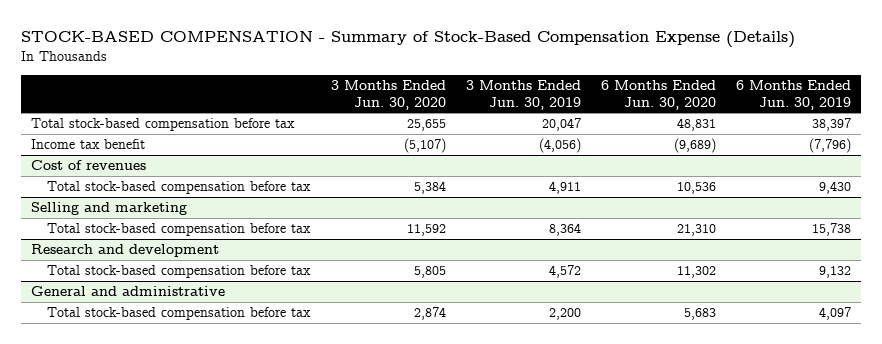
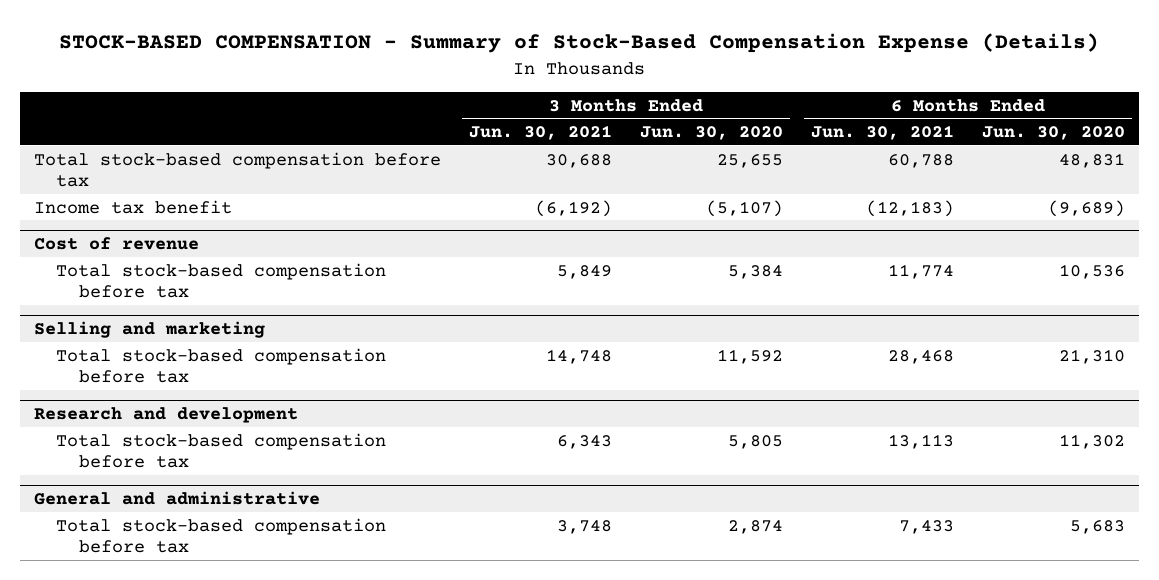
- | 3 Months Ended Jun. 30, 2020 | 3 Months Ended Jun. 30, 2019 | 6 Months Ended Jun. 30, 2020 | 6 Months Ended Jun. 30, 2019
+ | 3 Months Ended Jun. 30, 2021 | 3 Months Ended Jun. 30, 2020 | 6 Months Ended Jun. 30, 2021 | 6 Months Ended Jun. 30, 2020
- Cost of revenues
+ Cost of revenue

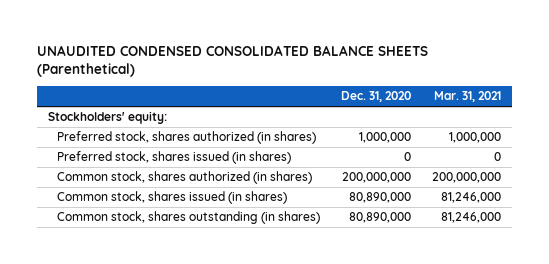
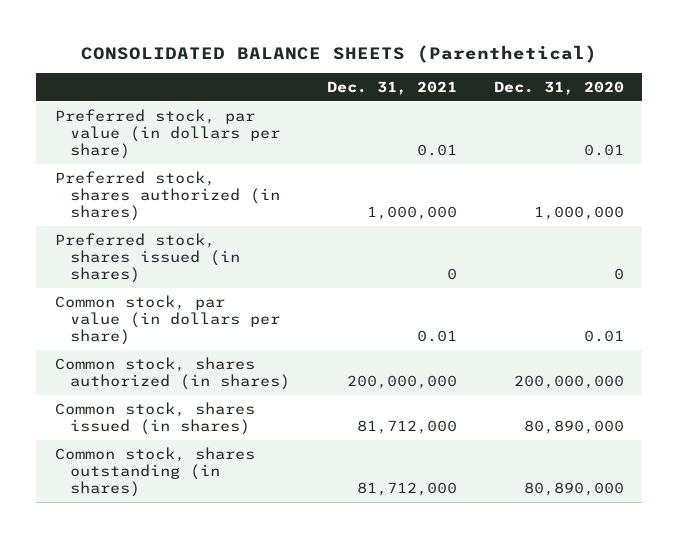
- UNAUDITED CONDENSED CONSOLIDATED BALANCE SHEETS (Parenthetical)
+ CONSOLIDATED BALANCE SHEETS (Parenthetical)
- | Dec. 31, 2020 | Mar. 31, 2021
+ | Dec. 31, 2021 | Dec. 31, 2020
- Stockholders' equity:
+ Preferred stock, par value (in dollars per share) | 0.01 | 0.01
+ Common stock, par value (in dollars per share) | 0.01 | 0.01

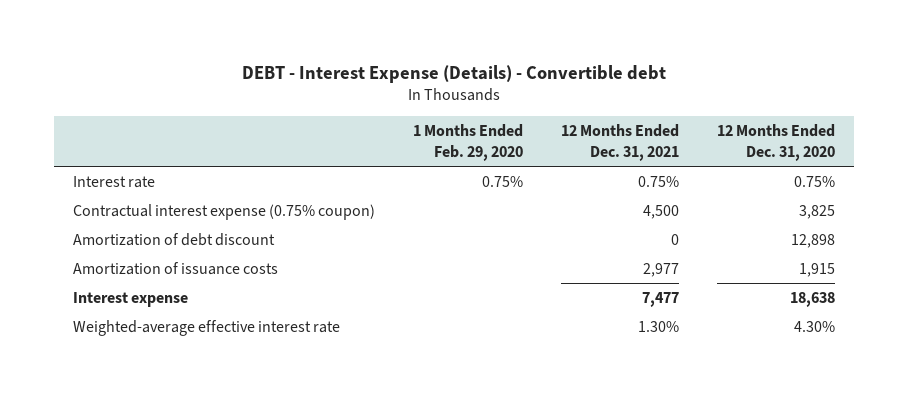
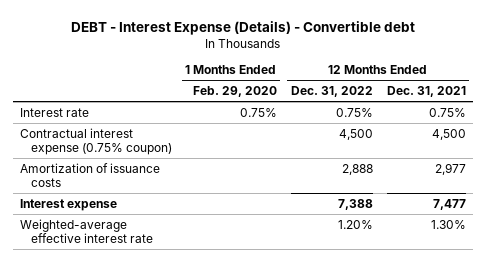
- | 1 Months Ended Feb. 29, 2020 | 12 Months Ended Dec. 31, 2021 | 12 Months Ended Dec. 31, 2020
+ | 1 Months Ended Feb. 29, 2020 | 12 Months Ended Dec. 31, 2022 | 12 Months Ended Dec. 31, 2021
- Amortization of debt discount | | 0 | 12,898

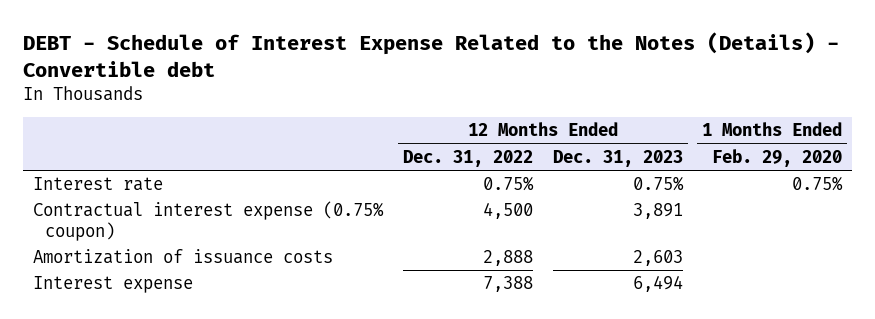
- DEBT - Interest Expense (Details) - Convertible debt
+ DEBT - Schedule of Interest Expense Related to the Notes (Details) - Convertible debt
- | 1 Months Ended Feb. 29, 2020 | 12 Months Ended Dec. 31, 2022 | 12 Months Ended Dec. 31, 2021
+ | 12 Months Ended Dec. 31, 2022 | 12 Months Ended Dec. 31, 2023 | 1 Months Ended Feb. 29, 2020
- Weighted-average effective interest rate | | 1.20% | 1.30%

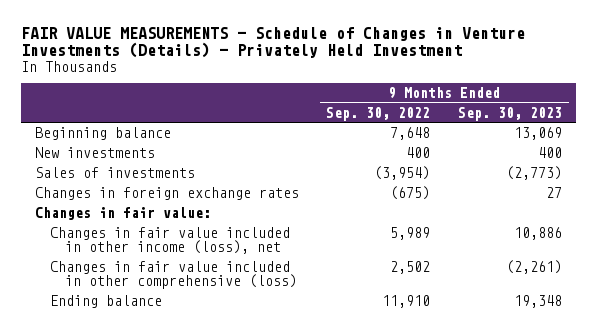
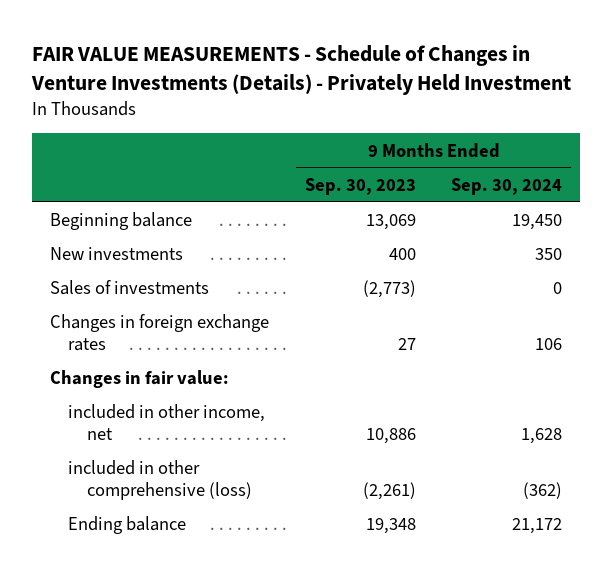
- | 9 Months Ended Sep. 30, 2022 | 9 Months Ended Sep. 30, 2023
+ | 9 Months Ended Sep. 30, 2023 | 9 Months Ended Sep. 30, 2024
- Changes in fair value included in other income (loss), net | 5,989 | 10,886
- Changes in fair value included in other comprehensive (loss) | 2,502 | (2,261)
+ included in other income, net | 10,886 | 1,628
+ included in other comprehensive (loss) | (2,261) | (362)

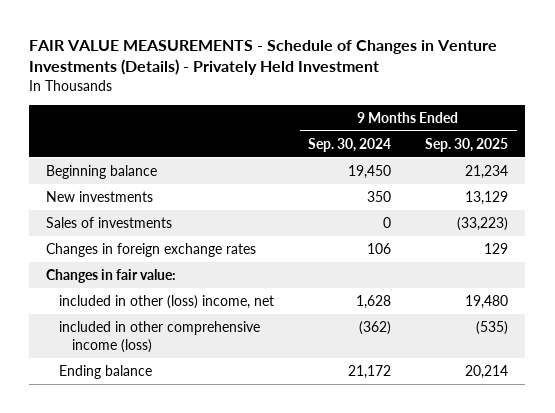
- | 9 Months Ended Sep. 30, 2023 | 9 Months Ended Sep. 30, 2024
+ | 9 Months Ended Sep. 30, 2024 | 9 Months Ended Sep. 30, 2025
- included in other income, net | 10,886 | 1,628
- included in other comprehensive (loss) | (2,261) | (362)
+ included in other (loss) income, net | 1,628 | 19,480
+ included in other comprehensive income (loss) | (362) | (535)

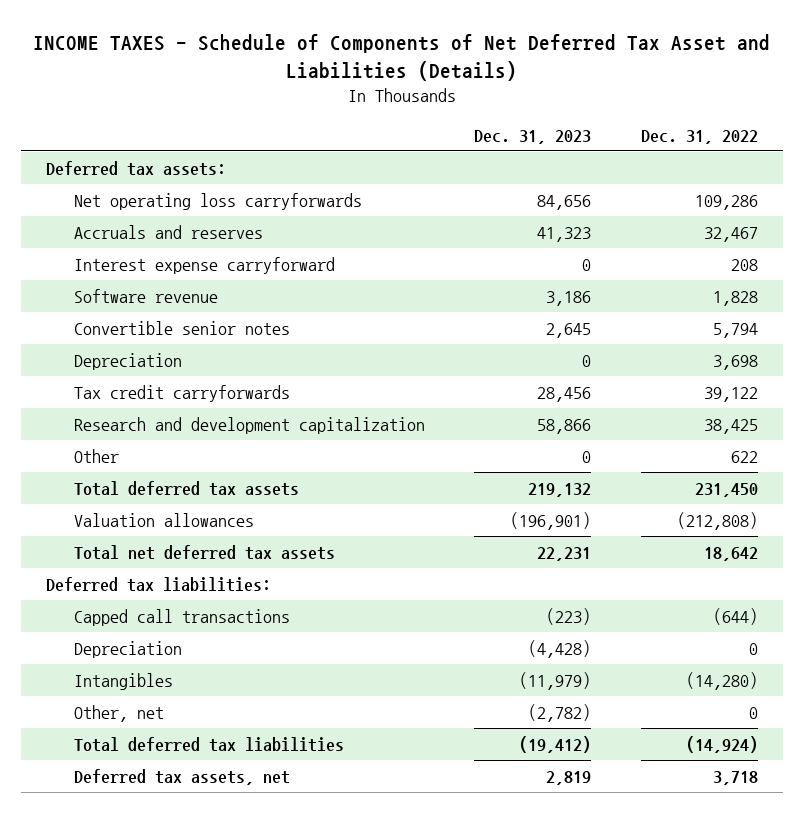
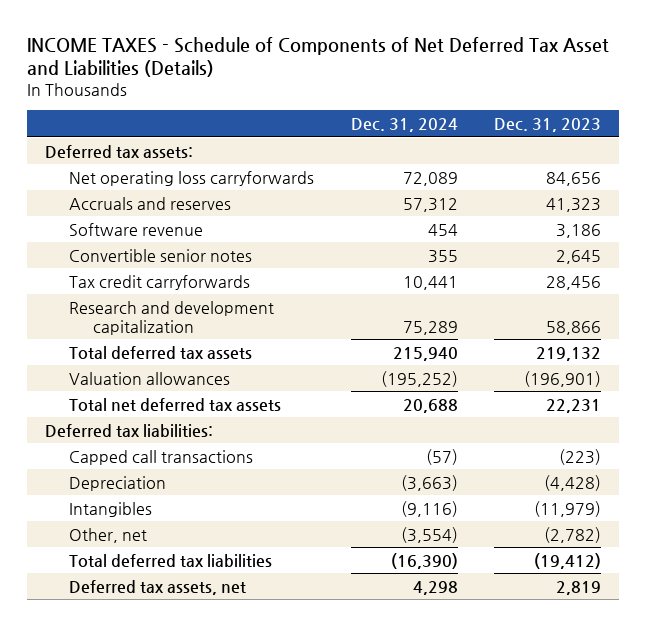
- | Dec. 31, 2023 | Dec. 31, 2022
+ | Dec. 31, 2024 | Dec. 31, 2023
- Interest expense carryforward | 0 | 208
- Depreciation | 0 | 3,698
- Other | 0 | 622

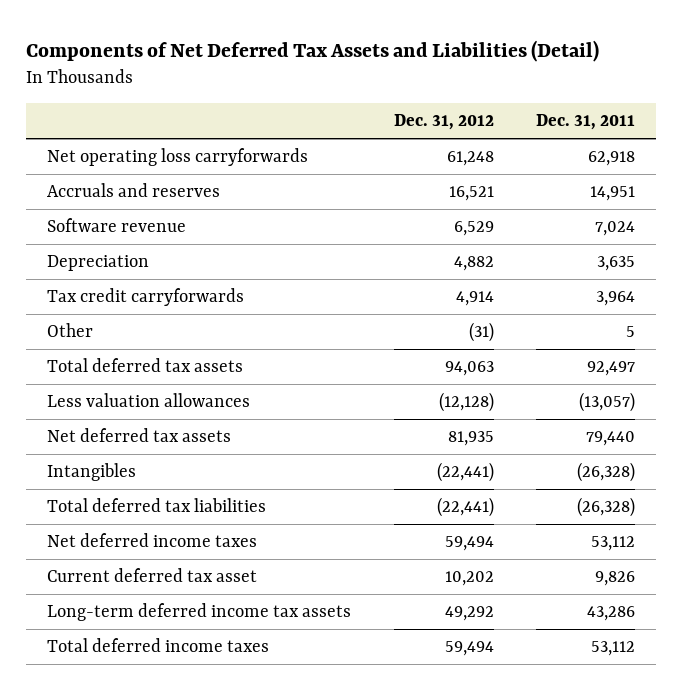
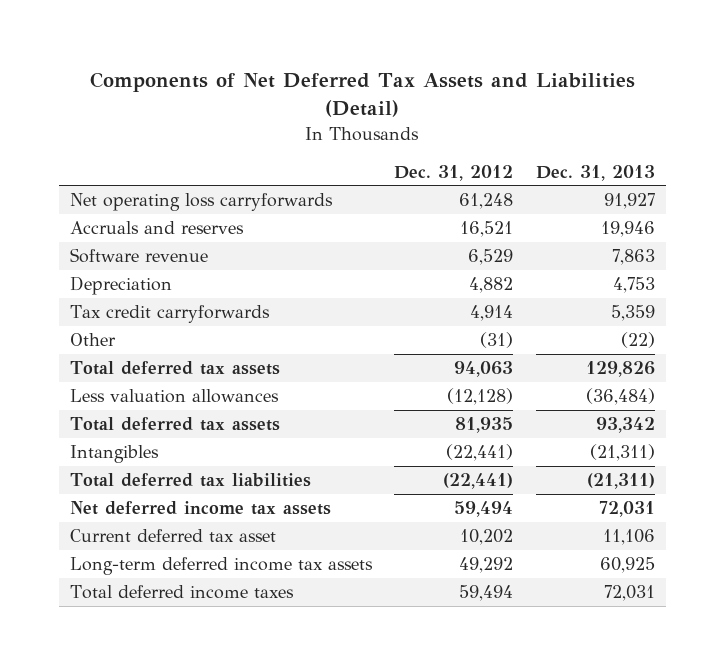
- | Dec. 31, 2012 | Dec. 31, 2011
+ | Dec. 31, 2012 | Dec. 31, 2013
- Net deferred tax assets | 81,935 | 79,440
+ Total deferred tax assets | 81,935 | 93,342
- Net deferred income taxes | 59,494 | 53,112
+ Net deferred income tax assets | 59,494 | 72,031

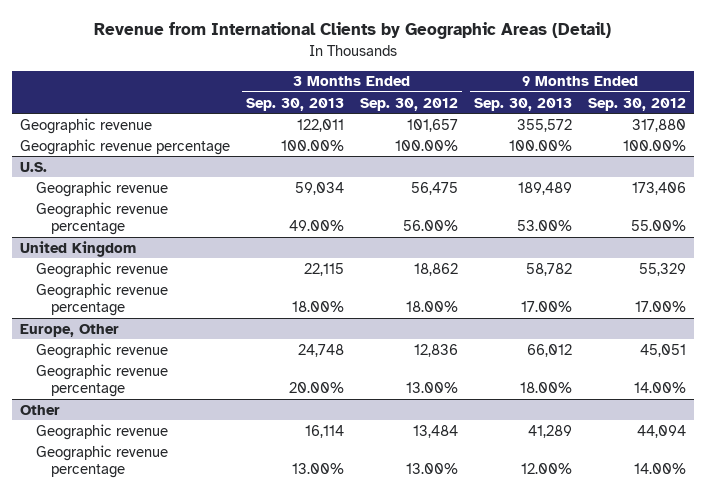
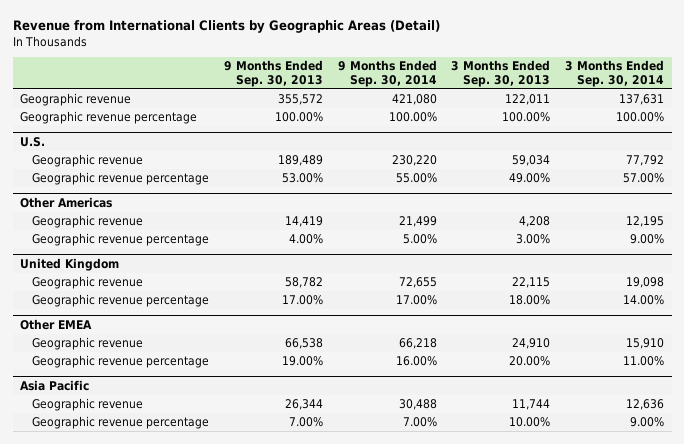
- | 3 Months Ended Sep. 30, 2013 | 3 Months Ended Sep. 30, 2012 | 9 Months Ended Sep. 30, 2013 | 9 Months Ended Sep. 30, 2012
+ | 9 Months Ended Sep. 30, 2013 | 9 Months Ended Sep. 30, 2014 | 3 Months Ended Sep. 30, 2013 | 3 Months Ended Sep. 30, 2014
+ Other Americas
+ Geographic revenue | 14,419 | 21,499 | 4,208 | 12,195
+ Geographic revenue percentage | 4.00% | 5.00% | 3.00% | 9.00%
- Europe, Other
- Geographic revenue | 24,748 | 12,836 | 66,012 | 45,051
- Geographic revenue percentage | 20.00% | 13.00% | 18.00% | 14.00%
- Other
- Geographic revenue | 16,114 | 13,484 | 41,289 | 44,094
- Geographic revenue percentage | 13.00% | 13.00% | 12.00% | 14.00%
+ Other EMEA
+ Geographic revenue | 66,538 | 66,218 | 24,910 | 15,910
+ Geographic revenue percentage | 19.00% | 16.00% | 20.00% | 11.00%
+ Asia Pacific
+ Geographic revenue | 26,344 | 30,488 | 11,744 | 12,636
+ Geographic revenue percentage | 7.00% | 7.00% | 10.00% | 9.00%

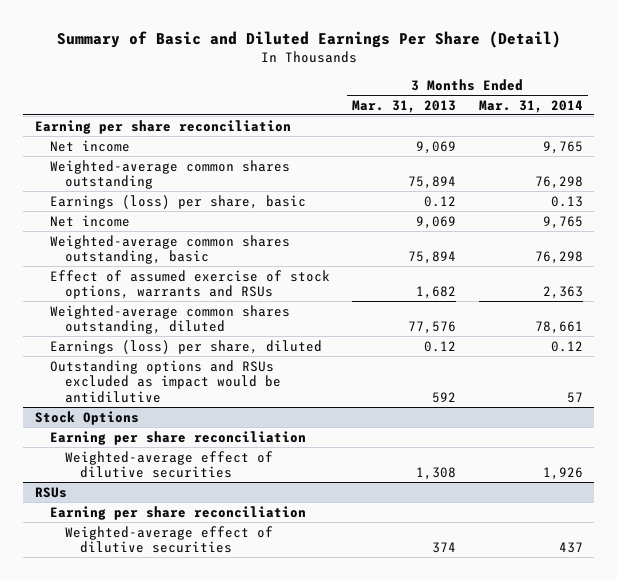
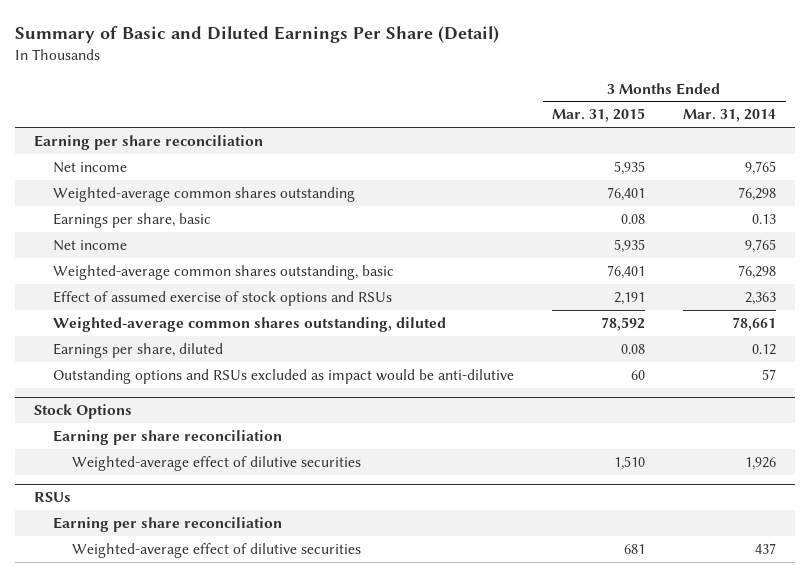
- | 3 Months Ended Mar. 31, 2013 | 3 Months Ended Mar. 31, 2014
+ | 3 Months Ended Mar. 31, 2015 | 3 Months Ended Mar. 31, 2014
- Earnings (loss) per share, basic | 0.12 | 0.13
+ Earnings per share, basic | 0.08 | 0.13
- Effect of assumed exercise of stock options, warrants and RSUs | 1,682 | 2,363
+ Effect of assumed exercise of stock options and RSUs | 2,191 | 2,363
- Earnings (loss) per share, diluted | 0.12 | 0.12
- Outstanding options and RSUs excluded as impact would be antidilutive | 592 | 57
+ Earnings per share, diluted | 0.08 | 0.12
+ Outstanding options and RSUs excluded as impact would be anti-dilutive | 60 | 57

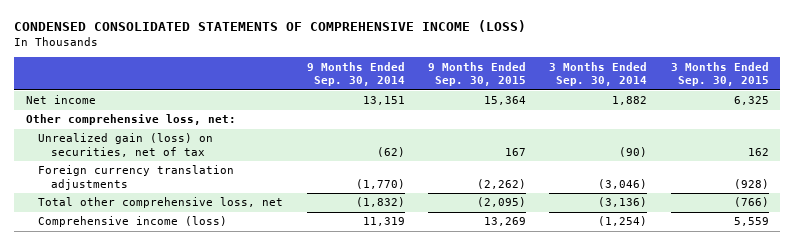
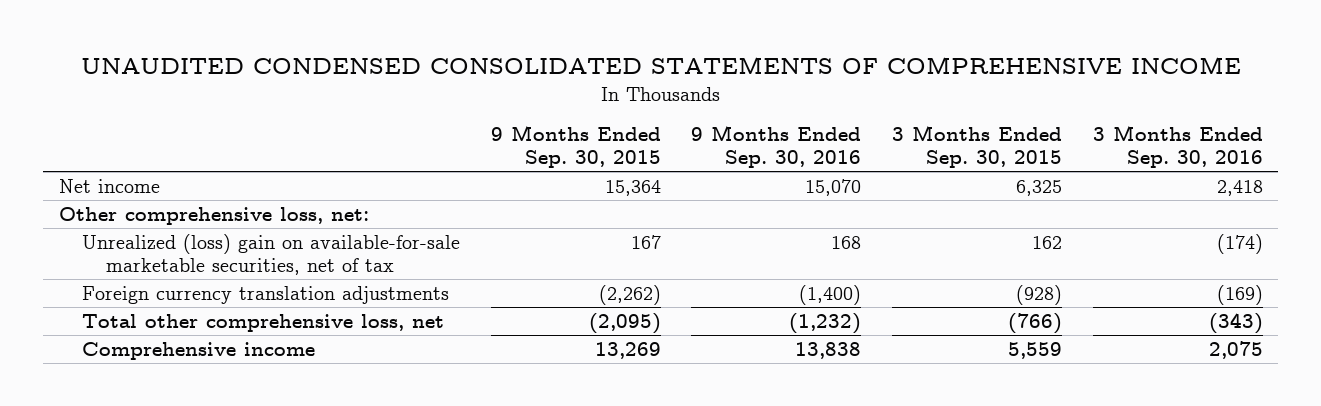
- CONDENSED CONSOLIDATED STATEMENTS OF COMPREHENSIVE INCOME (LOSS)
+ UNAUDITED CONDENSED CONSOLIDATED STATEMENTS OF COMPREHENSIVE INCOME
- | 9 Months Ended Sep. 30, 2014 | 9 Months Ended Sep. 30, 2015 | 3 Months Ended Sep. 30, 2014 | 3 Months Ended Sep. 30, 2015
+ | 9 Months Ended Sep. 30, 2015 | 9 Months Ended Sep. 30, 2016 | 3 Months Ended Sep. 30, 2015 | 3 Months Ended Sep. 30, 2016
- Unrealized gain (loss) on securities, net of tax | (62) | 167 | (90) | 162
+ Unrealized (loss) gain on available-for-sale marketable securities, net of tax | 167 | 168 | 162 | (174)
- Comprehensive income (loss) | 11,319 | 13,269 | (1,254) | 5,559
+ Comprehensive income | 13,269 | 13,838 | 5,559 | 2,075

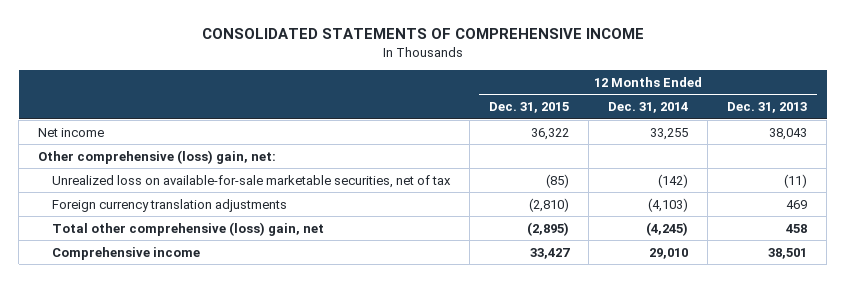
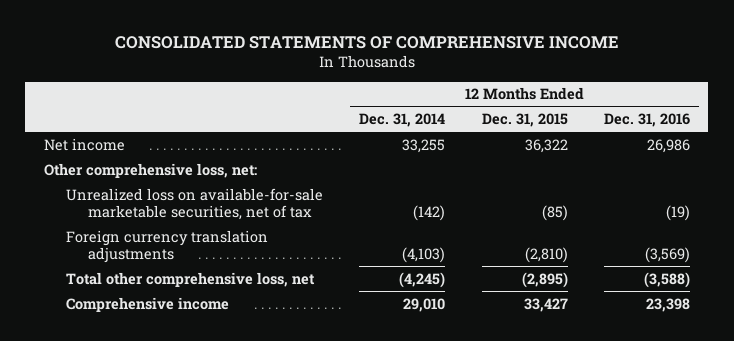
- | 12 Months Ended Dec. 31, 2015 | 12 Months Ended Dec. 31, 2014 | 12 Months Ended Dec. 31, 2013
+ | 12 Months Ended Dec. 31, 2014 | 12 Months Ended Dec. 31, 2015 | 12 Months Ended Dec. 31, 2016
- Other comprehensive (loss) gain, net:
+ Other comprehensive loss, net:
- Total other comprehensive (loss) gain, net | (2,895) | (4,245) | 458
+ Total other comprehensive loss, net | (4,245) | (2,895) | (3,588)

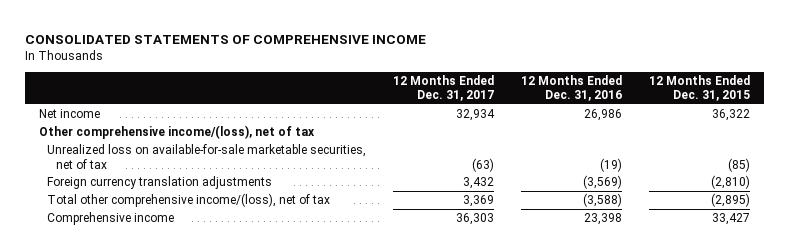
- | 12 Months Ended Dec. 31, 2014 | 12 Months Ended Dec. 31, 2015 | 12 Months Ended Dec. 31, 2016
+ | 12 Months Ended Dec. 31, 2017 | 12 Months Ended Dec. 31, 2016 | 12 Months Ended Dec. 31, 2015
- Other comprehensive loss, net:
+ Other comprehensive income/(loss), net of tax
- Total other comprehensive loss, net | (4,245) | (2,895) | (3,588)
+ Total other comprehensive income/(loss), net of tax | 3,369 | (3,588) | (2,895)

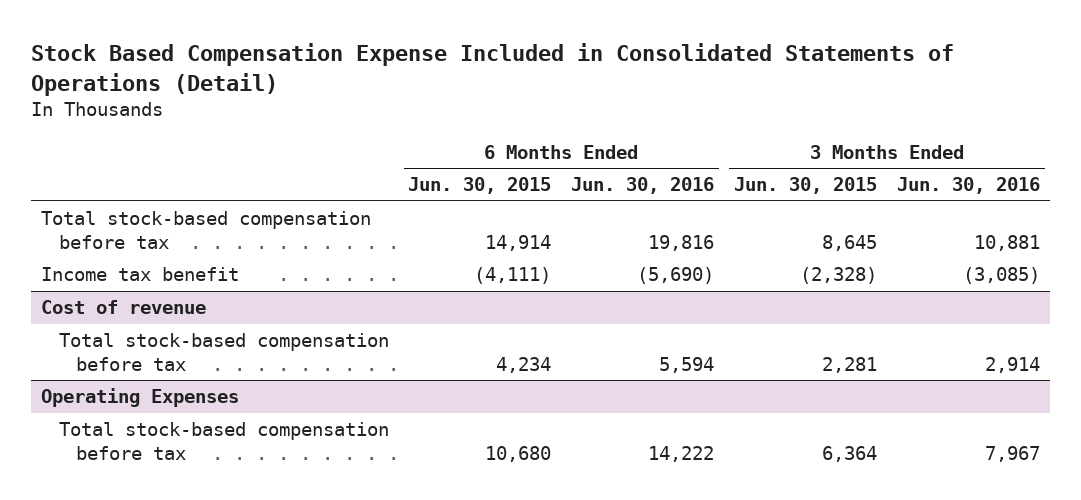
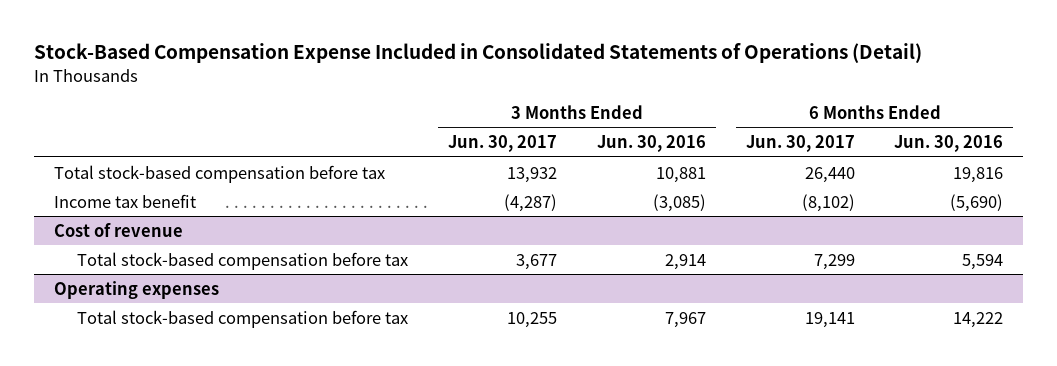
- Stock Based Compensation Expense Included in Consolidated Statements of Operations (Detail)
+ Stock-Based Compensation Expense Included in Consolidated Statements of Operations (Detail)
- | 6 Months Ended Jun. 30, 2015 | 6 Months Ended Jun. 30, 2016 | 3 Months Ended Jun. 30, 2015 | 3 Months Ended Jun. 30, 2016
+ | 3 Months Ended Jun. 30, 2017 | 3 Months Ended Jun. 30, 2016 | 6 Months Ended Jun. 30, 2017 | 6 Months Ended Jun. 30, 2016
- Operating Expenses
+ Operating expenses

